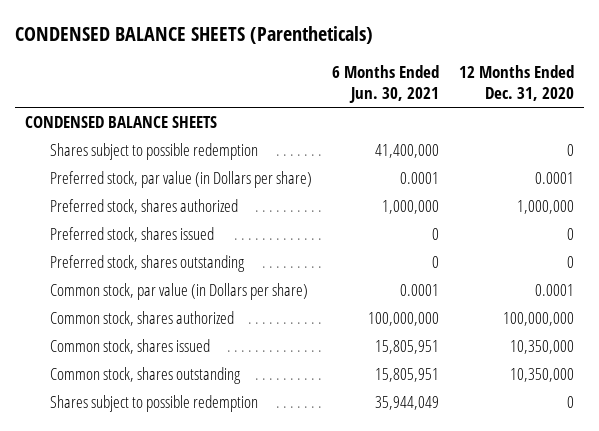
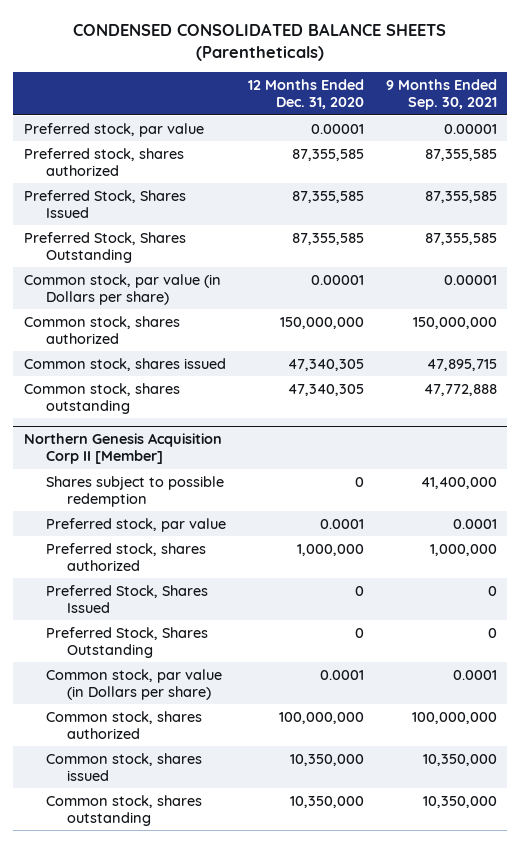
- CONDENSED BALANCE SHEETS (Parentheticals)
+ CONDENSED CONSOLIDATED BALANCE SHEETS (Parentheticals)
- | 6 Months Ended Jun. 30, 2021 | 12 Months Ended Dec. 31, 2020
+ | 12 Months Ended Dec. 31, 2020 | 9 Months Ended Sep. 30, 2021
- CONDENSED BALANCE SHEETS
+ Preferred stock, par value | 0.00001 | 0.00001
+ Preferred stock, shares authorized | 87,355,585 | 87,355,585
+ Preferred Stock, Shares Issued | 87,355,585 | 87,355,585
+ Preferred Stock, Shares Outstanding | 87,355,585 | 87,355,585
+ Common stock, par value (in Dollars per share) | 0.00001 | 0.00001
+ Common stock, shares authorized | 150,000,000 | 150,000,000
+ Common stock, shares issued | 47,340,305 | 47,895,715
+ Common stock, shares outstanding | 47,340,305 | 47,772,888
+ Northern Genesis Acquisition Corp II [Member]
- Preferred stock, par value (in Dollars per share) | 0.0001 | 0.0001
+ Preferred stock, par value | 0.0001 | 0.0001
- Preferred stock, shares issued | 0 | 0
- Preferred stock, shares outstanding | 0 | 0
+ Preferred Stock, Shares Issued | 0 | 0
+ Preferred Stock, Shares Outstanding | 0 | 0
- Shares subject to possible redemption | 35,944,049 | 0

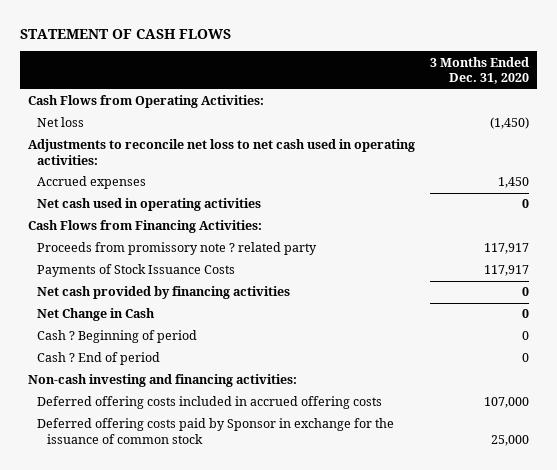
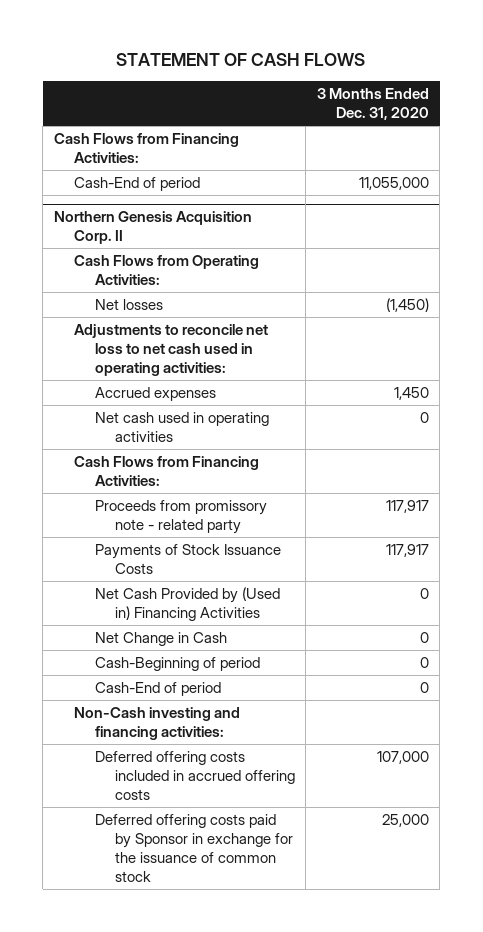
+ Cash Flows from Financing Activities:
+ Cash-End of period | 11,055,000
+ Northern Genesis Acquisition Corp. II
- Net loss | (1,450)
+ Net losses | (1,450)
- Proceeds from promissory note ? related party | 117,917
+ Proceeds from promissory note - related party | 117,917
- Net cash provided by financing activities | 0
+ Net Cash Provided by (Used in) Financing Activities | 0
- Cash ? Beginning of period | 0
- Cash ? End of period | 0
- Non-cash investing and financing activities:
+ Cash-Beginning of period | 0
+ Cash-End of period | 0
+ Non-Cash investing and financing activities:

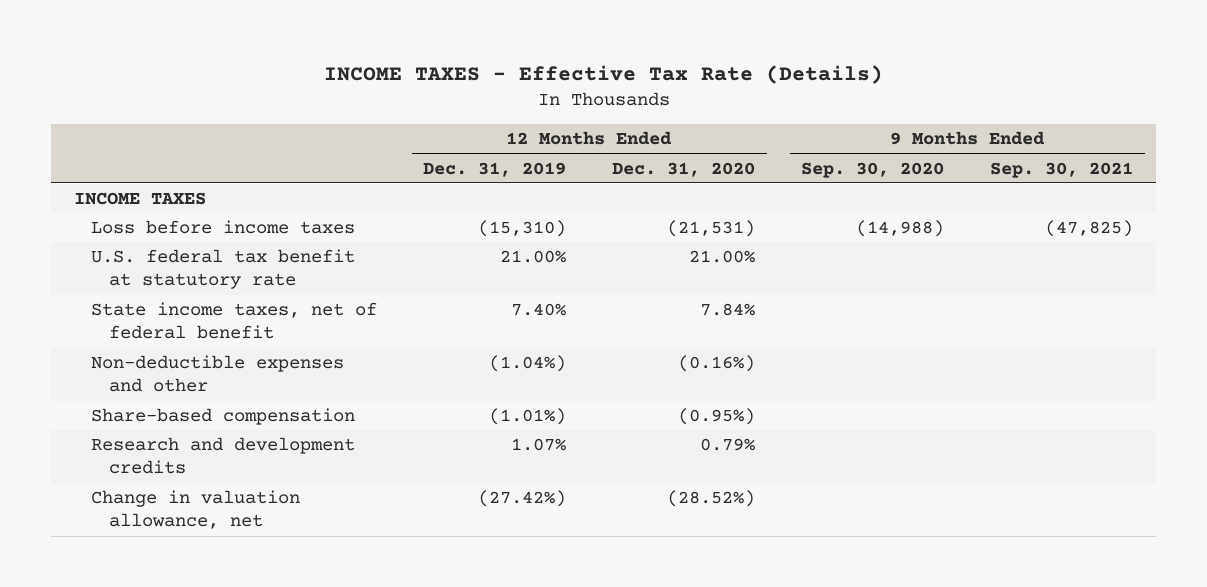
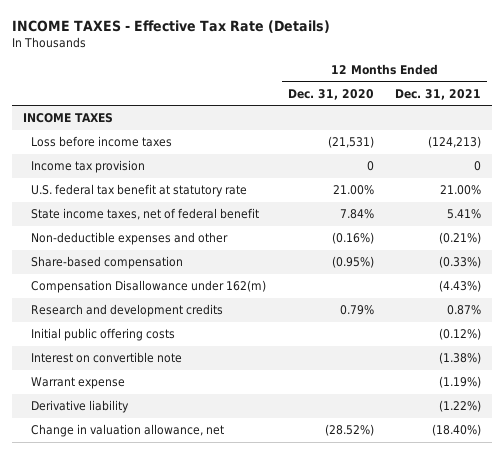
- | 12 Months Ended Dec. 31, 2019 | 12 Months Ended Dec. 31, 2020 | 9 Months Ended Sep. 30, 2020 | 9 Months Ended Sep. 30, 2021
+ | 12 Months Ended Dec. 31, 2020 | 12 Months Ended Dec. 31, 2021
+ Income tax provision | 0 | 0
+ Compensation Disallowance under 162(m) | | (4.43%)
+ Initial public offering costs | | (0.12%)
+ Interest on convertible note | | (1.38%)
+ Warrant expense | | (1.19%)
+ Derivative liability | | (1.22%)

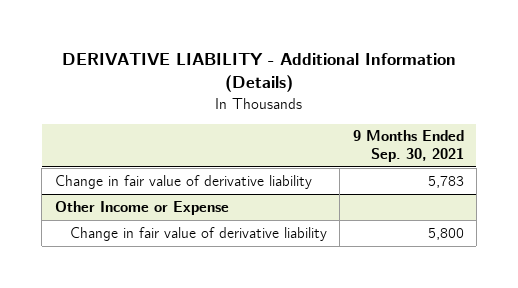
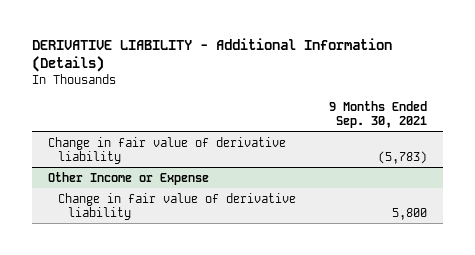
- Change in fair value of derivative liability | 5,783
+ Change in fair value of derivative liability | (5,783)

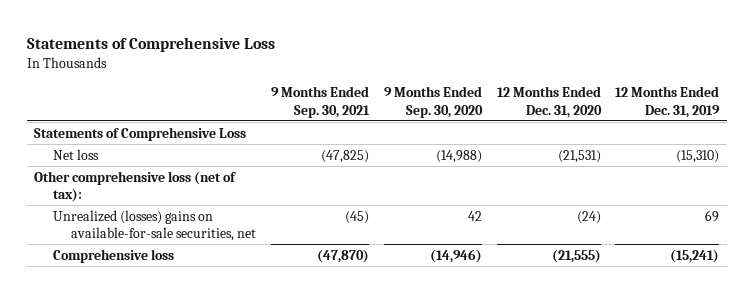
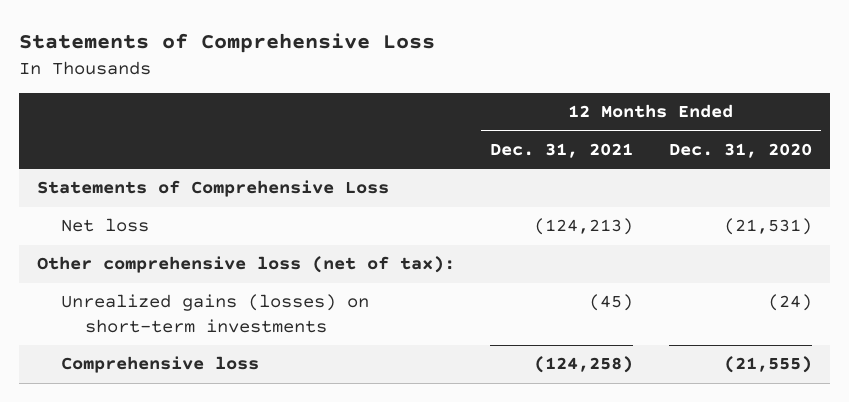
- | 9 Months Ended Sep. 30, 2021 | 9 Months Ended Sep. 30, 2020 | 12 Months Ended Dec. 31, 2020 | 12 Months Ended Dec. 31, 2019
+ | 12 Months Ended Dec. 31, 2021 | 12 Months Ended Dec. 31, 2020
- Unrealized (losses) gains on available-for-sale securities, net | (45) | 42 | (24) | 69
+ Unrealized gains (losses) on short-term investments | (45) | (24)

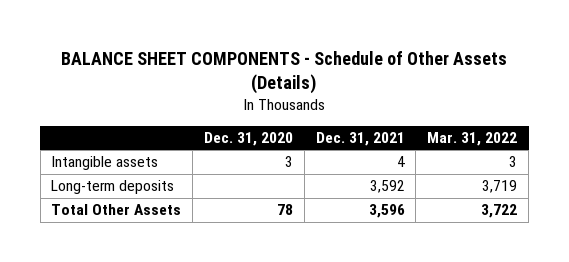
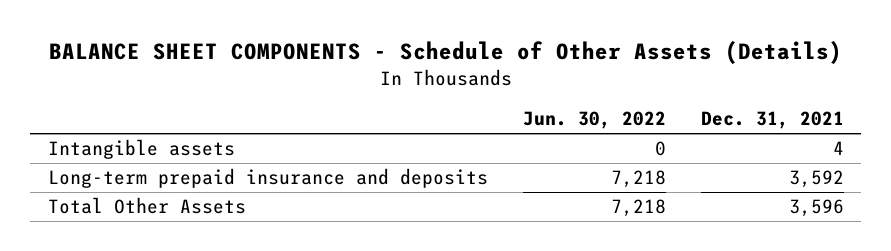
- | Dec. 31, 2020 | Dec. 31, 2021 | Mar. 31, 2022
+ | Jun. 30, 2022 | Dec. 31, 2021
- Long-term deposits | | 3,592 | 3,719
+ Long-term prepaid insurance and deposits | 7,218 | 3,592

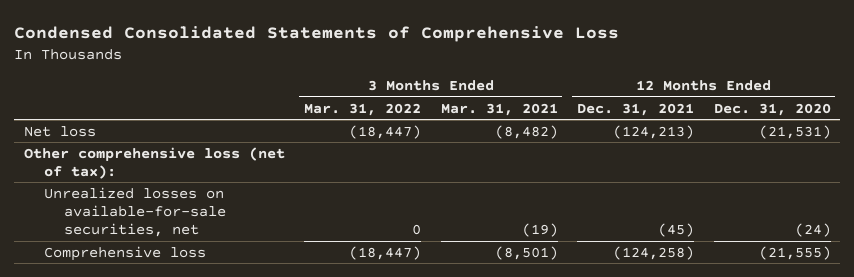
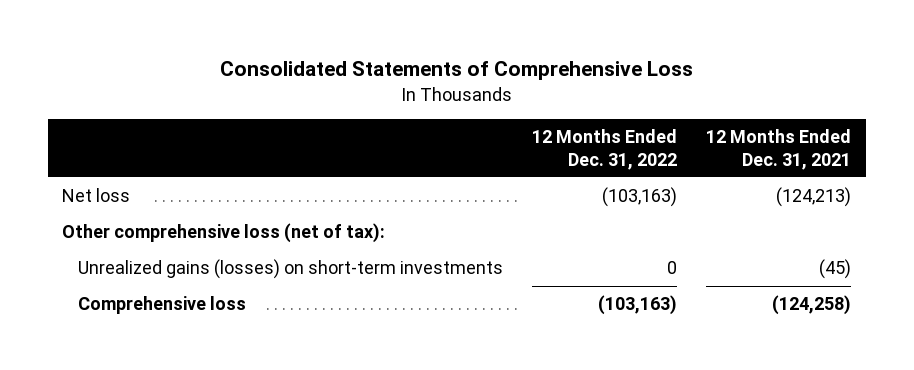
- Condensed Consolidated Statements of Comprehensive Loss
+ Consolidated Statements of Comprehensive Loss
- | 3 Months Ended Mar. 31, 2022 | 3 Months Ended Mar. 31, 2021 | 12 Months Ended Dec. 31, 2021 | 12 Months Ended Dec. 31, 2020
+ | 12 Months Ended Dec. 31, 2022 | 12 Months Ended Dec. 31, 2021
- Unrealized losses on available-for-sale securities, net | 0 | (19) | (45) | (24)
+ Unrealized gains (losses) on short-term investments | 0 | (45)

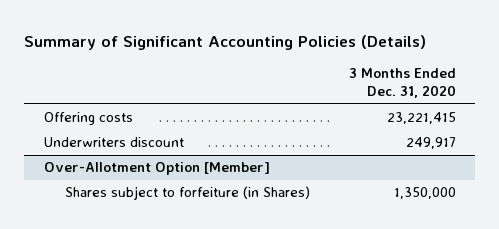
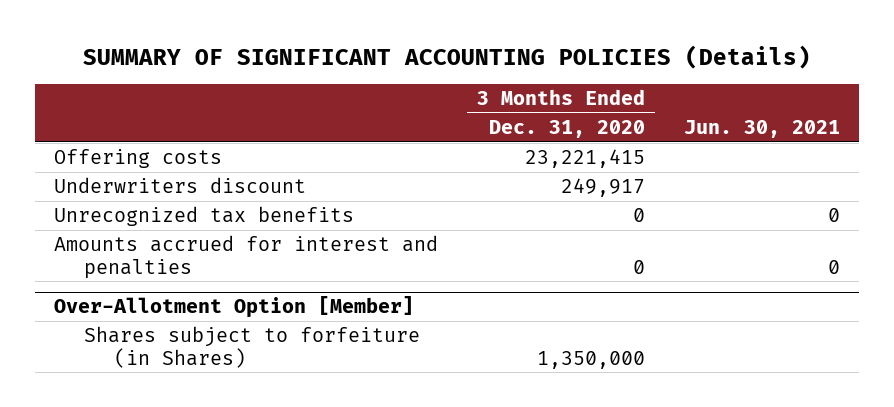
- Summary of Significant Accounting Policies (Details)
+ SUMMARY OF SIGNIFICANT ACCOUNTING POLICIES (Details)
- | 3 Months Ended Dec. 31, 2020
+ | 3 Months Ended Dec. 31, 2020 | Jun. 30, 2021
+ Unrecognized tax benefits | 0 | 0
+ Amounts accrued for interest and penalties | 0 | 0

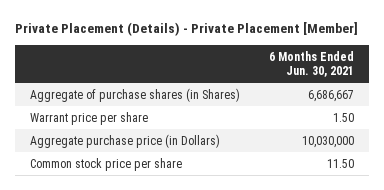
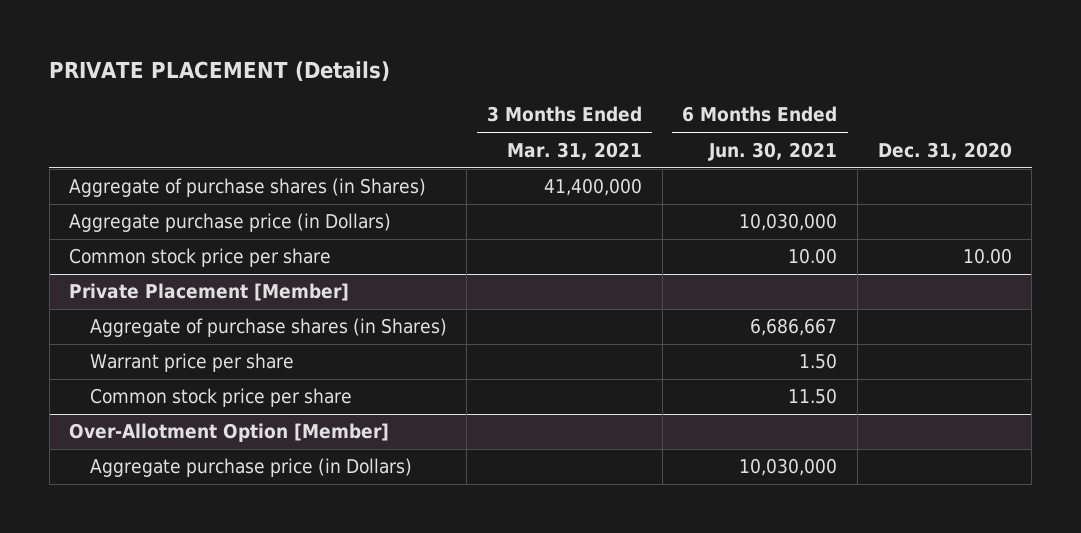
- Private Placement (Details) - Private Placement [Member]
+ PRIVATE PLACEMENT (Details)
- | 6 Months Ended Jun. 30, 2021
+ | 3 Months Ended Mar. 31, 2021 | 6 Months Ended Jun. 30, 2021 | Dec. 31, 2020
+ Aggregate of purchase shares (in Shares) | 41,400,000 | |
moved up: Aggregate purchase price (in Dollars) | | 10,030,000 |
+ Common stock price per share | | 10.00 | 10.00
+ Private Placement [Member]
+ Over-Allotment Option [Member]
+ Aggregate purchase price (in Dollars) | | 10,030,000 |

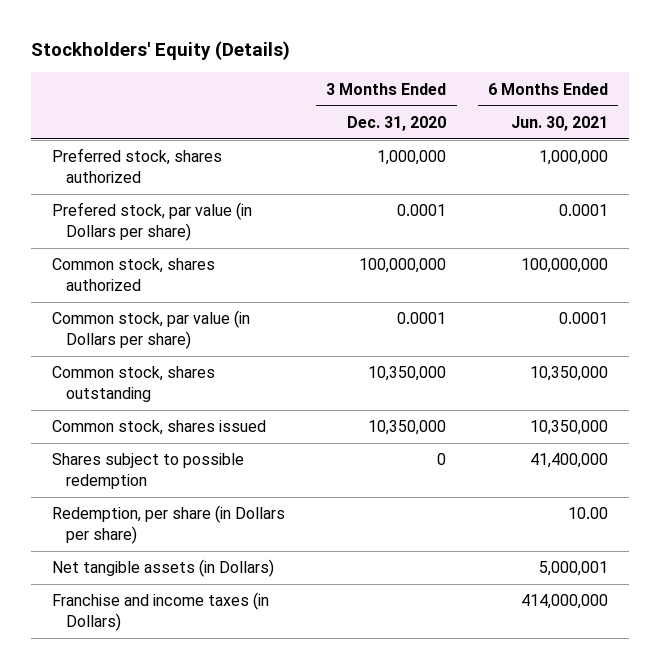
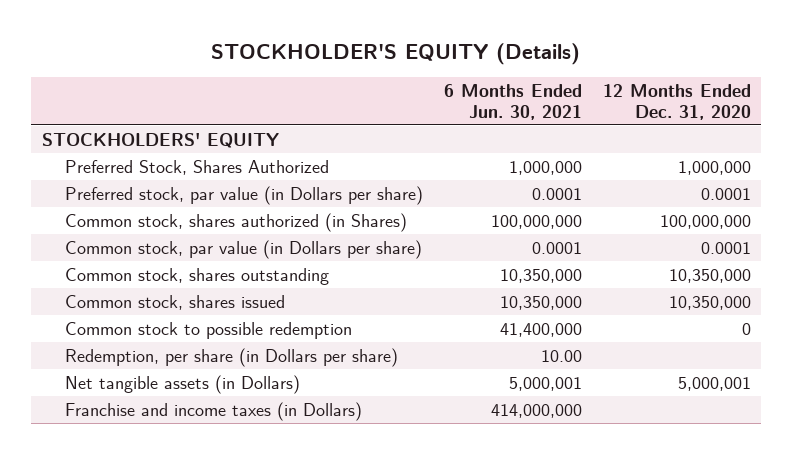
- Stockholders' Equity (Details)
+ STOCKHOLDER'S EQUITY (Details)
- | 3 Months Ended Dec. 31, 2020 | 6 Months Ended Jun. 30, 2021
+ | 6 Months Ended Jun. 30, 2021 | 12 Months Ended Dec. 31, 2020
- Preferred stock, shares authorized | 1,000,000 | 1,000,000
- Prefered stock, par value (in Dollars per share) | 0.0001 | 0.0001
- Common stock, shares authorized | 100,000,000 | 100,000,000
+ STOCKHOLDERS' EQUITY
+ Preferred Stock, Shares Authorized | 1,000,000 | 1,000,000
+ Preferred stock, par value (in Dollars per share) | 0.0001 | 0.0001
+ Common stock, shares authorized (in Shares) | 100,000,000 | 100,000,000
- Shares subject to possible redemption | 0 | 41,400,000
+ Common stock to possible redemption | 41,400,000 | 0

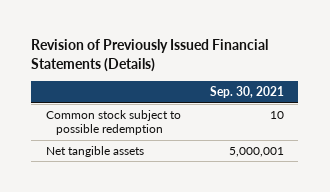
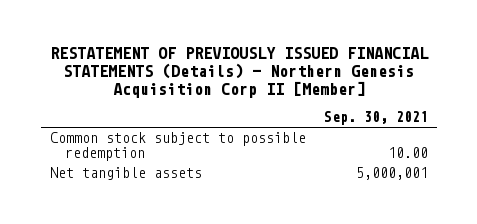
- Revision of Previously Issued Financial Statements (Details)
+ RESTATEMENT OF PREVIOUSLY ISSUED FINANCIAL STATEMENTS (Details) - Northern Genesis Acquisition Corp II [Member]
- Common stock subject to possible redemption | 10
+ Common stock subject to possible redemption | 10.00

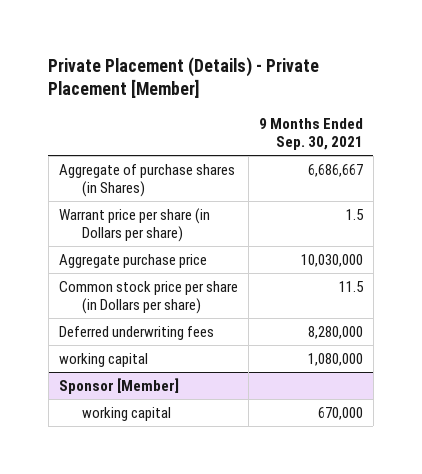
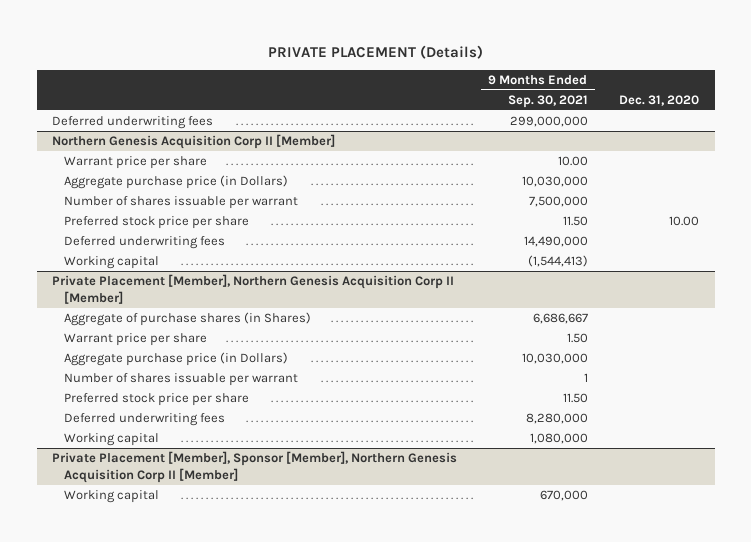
- Private Placement (Details) - Private Placement [Member]
+ PRIVATE PLACEMENT (Details)
- | 9 Months Ended Sep. 30, 2021
+ | 9 Months Ended Sep. 30, 2021 | Dec. 31, 2020
+ Deferred underwriting fees | 299,000,000 |
+ Northern Genesis Acquisition Corp II [Member]
+ Warrant price per share | 10.00 |
+ Aggregate purchase price (in Dollars) | 10,030,000 |
+ Number of shares issuable per warrant | 7,500,000 |
+ Preferred stock price per share | 11.50 | 10.00
+ Deferred underwriting fees | 14,490,000 |
+ Working capital | (1,544,413) |
+ Private Placement [Member], Northern Genesis Acquisition Corp II [Member]
- Warrant price per share (in Dollars per share) | 1.5
- Aggregate purchase price | 10,030,000
- Common stock price per share (in Dollars per share) | 11.5
+ Warrant price per share | 1.50 |
+ Aggregate purchase price (in Dollars) | 10,030,000 |
+ Number of shares issuable per warrant | 1 |
+ Preferred stock price per share | 11.50 |
- working capital | 1,080,000
- Sponsor [Member]
- working capital | 670,000
+ Working capital | 1,080,000 |
+ Private Placement [Member], Sponsor [Member], Northern Genesis Acquisition Corp II [Member]
+ Working capital | 670,000 |

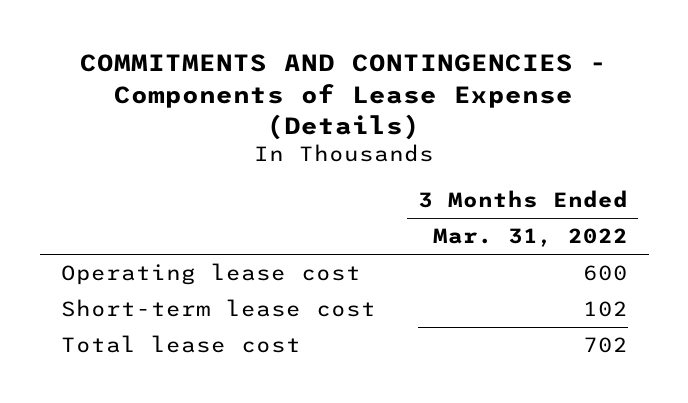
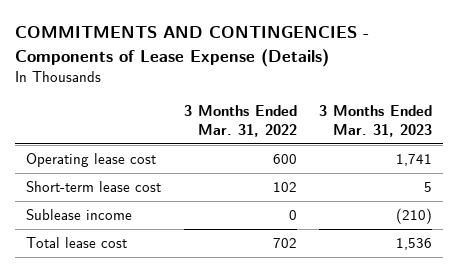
- | 3 Months Ended Mar. 31, 2022
+ | 3 Months Ended Mar. 31, 2022 | 3 Months Ended Mar. 31, 2023
+ Sublease income | 0 | (210)

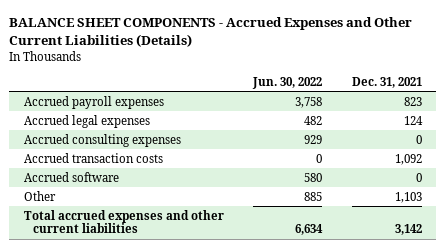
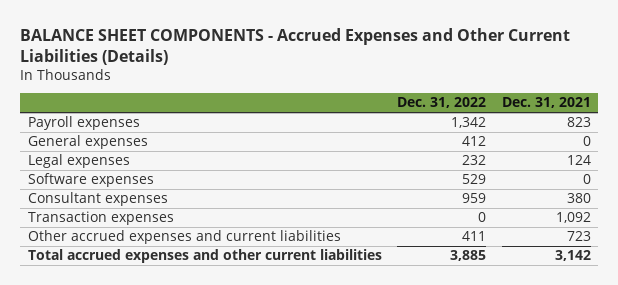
- | Jun. 30, 2022 | Dec. 31, 2021
+ | Dec. 31, 2022 | Dec. 31, 2021
- Accrued payroll expenses | 3,758 | 823
- Accrued legal expenses | 482 | 124
- Accrued consulting expenses | 929 | 0
- Accrued transaction costs | 0 | 1,092
- Accrued software | 580 | 0
- Other | 885 | 1,103
+ Payroll expenses | 1,342 | 823
+ General expenses | 412 | 0
+ Legal expenses | 232 | 124
+ Software expenses | 529 | 0
+ Consultant expenses | 959 | 380
+ Transaction expenses | 0 | 1,092
+ Other accrued expenses and current liabilities | 411 | 723

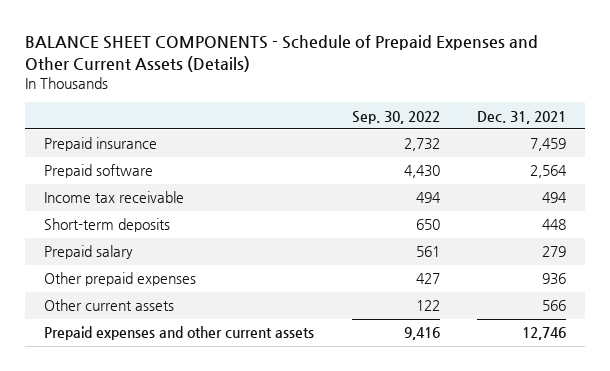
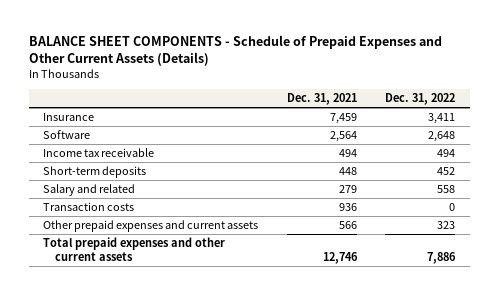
- | Sep. 30, 2022 | Dec. 31, 2021
+ | Dec. 31, 2021 | Dec. 31, 2022
- Prepaid insurance | 2,732 | 7,459
- Prepaid software | 4,430 | 2,564
+ Insurance | 7,459 | 3,411
+ Software | 2,564 | 2,648
- Prepaid salary | 561 | 279
- Other prepaid expenses | 427 | 936
- Other current assets | 122 | 566
- Prepaid expenses and other current assets | 9,416 | 12,746
+ Salary and related | 279 | 558
+ Transaction costs | 936 | 0
+ Other prepaid expenses and current assets | 566 | 323
+ Total prepaid expenses and other current assets | 12,746 | 7,886

